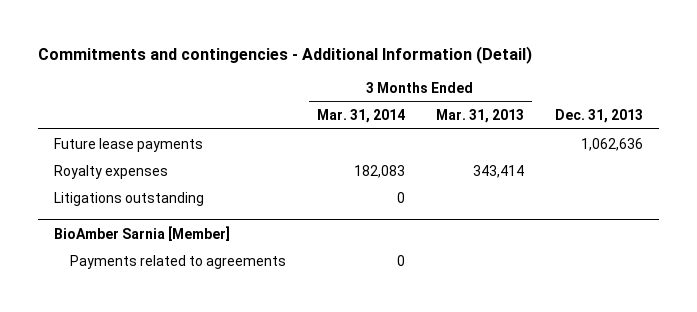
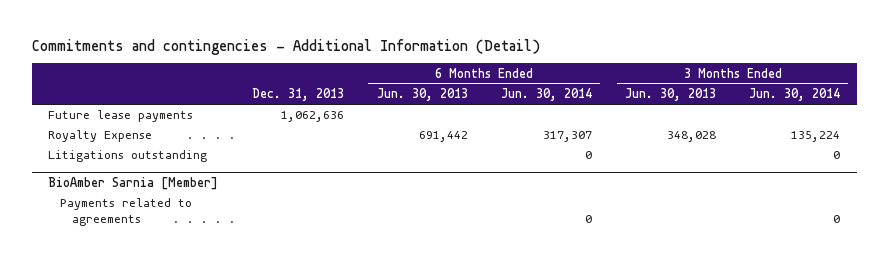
- | 3 Months Ended Mar. 31, 2014 | 3 Months Ended Mar. 31, 2013 | Dec. 31, 2013
+ | Dec. 31, 2013 | 6 Months Ended Jun. 30, 2013 | 6 Months Ended Jun. 30, 2014 | 3 Months Ended Jun. 30, 2013 | 3 Months Ended Jun. 30, 2014
- Royalty expenses | 182,083 | 343,414 |
+ Royalty Expense | | 691,442 | 317,307 | 348,028 | 135,224

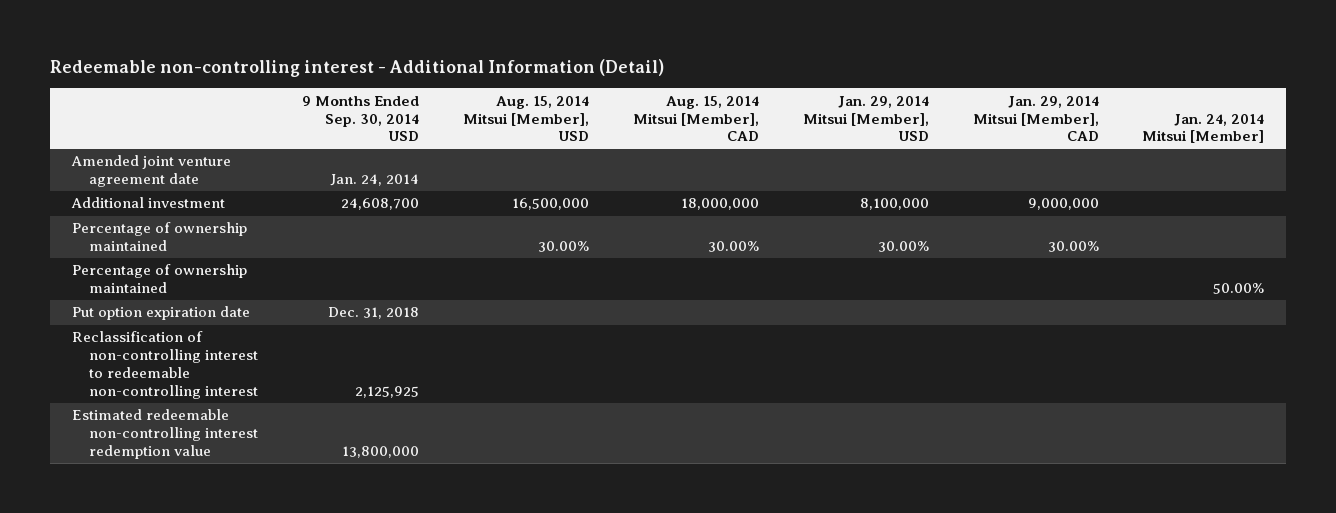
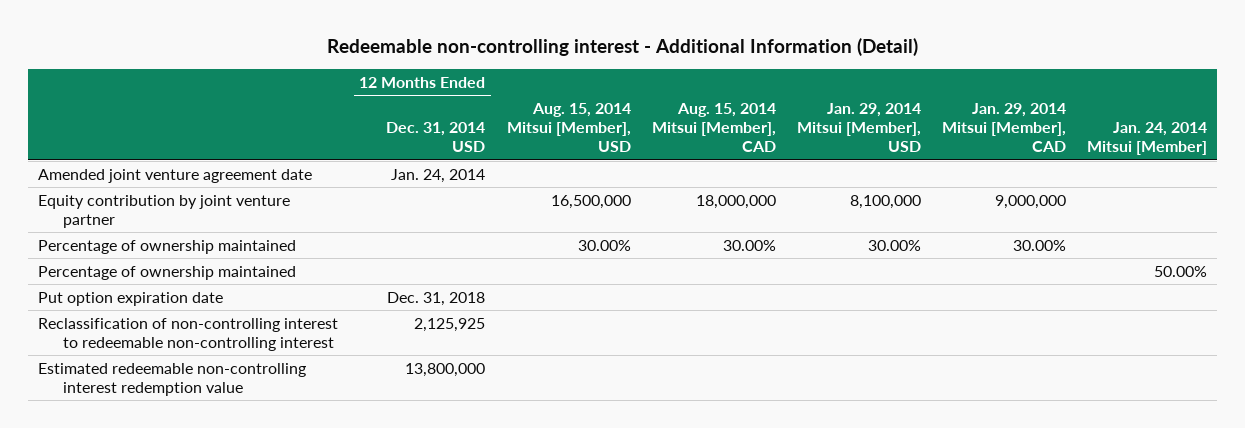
- | 9 Months Ended Sep. 30, 2014 USD | Aug. 15, 2014 Mitsui [Member], USD | Aug. 15, 2014 Mitsui [Member], CAD | Jan. 29, 2014 Mitsui [Member], USD | Jan. 29, 2014 Mitsui [Member], CAD | Jan. 24, 2014 Mitsui [Member]
+ | 12 Months Ended Dec. 31, 2014 USD | Aug. 15, 2014 Mitsui [Member], USD | Aug. 15, 2014 Mitsui [Member], CAD | Jan. 29, 2014 Mitsui [Member], USD | Jan. 29, 2014 Mitsui [Member], CAD | Jan. 24, 2014 Mitsui [Member]
- Additional investment | 24,608,700 | 16,500,000 | 18,000,000 | 8,100,000 | 9,000,000 |
+ Equity contribution by joint venture partner | | 16,500,000 | 18,000,000 | 8,100,000 | 9,000,000 |

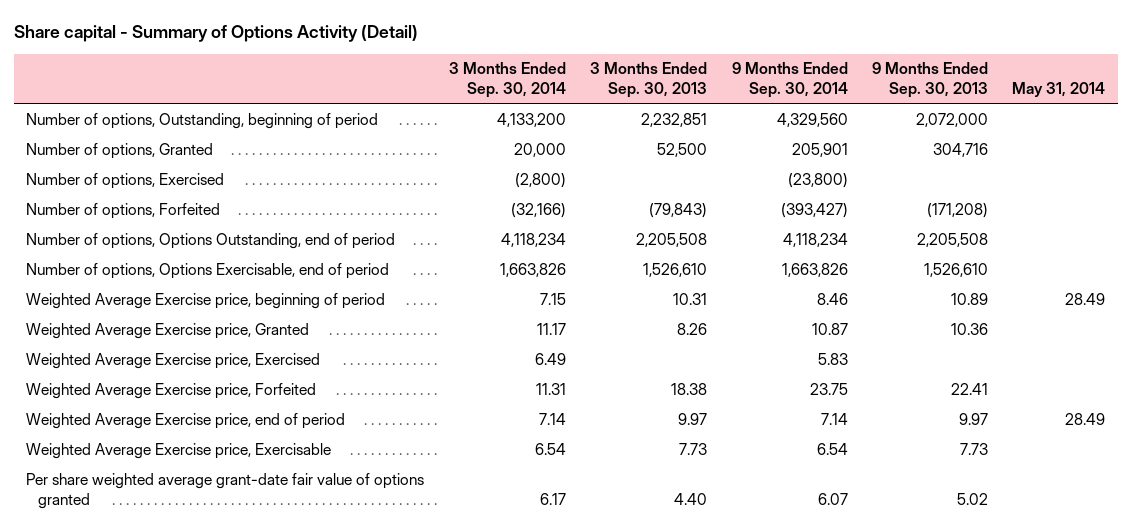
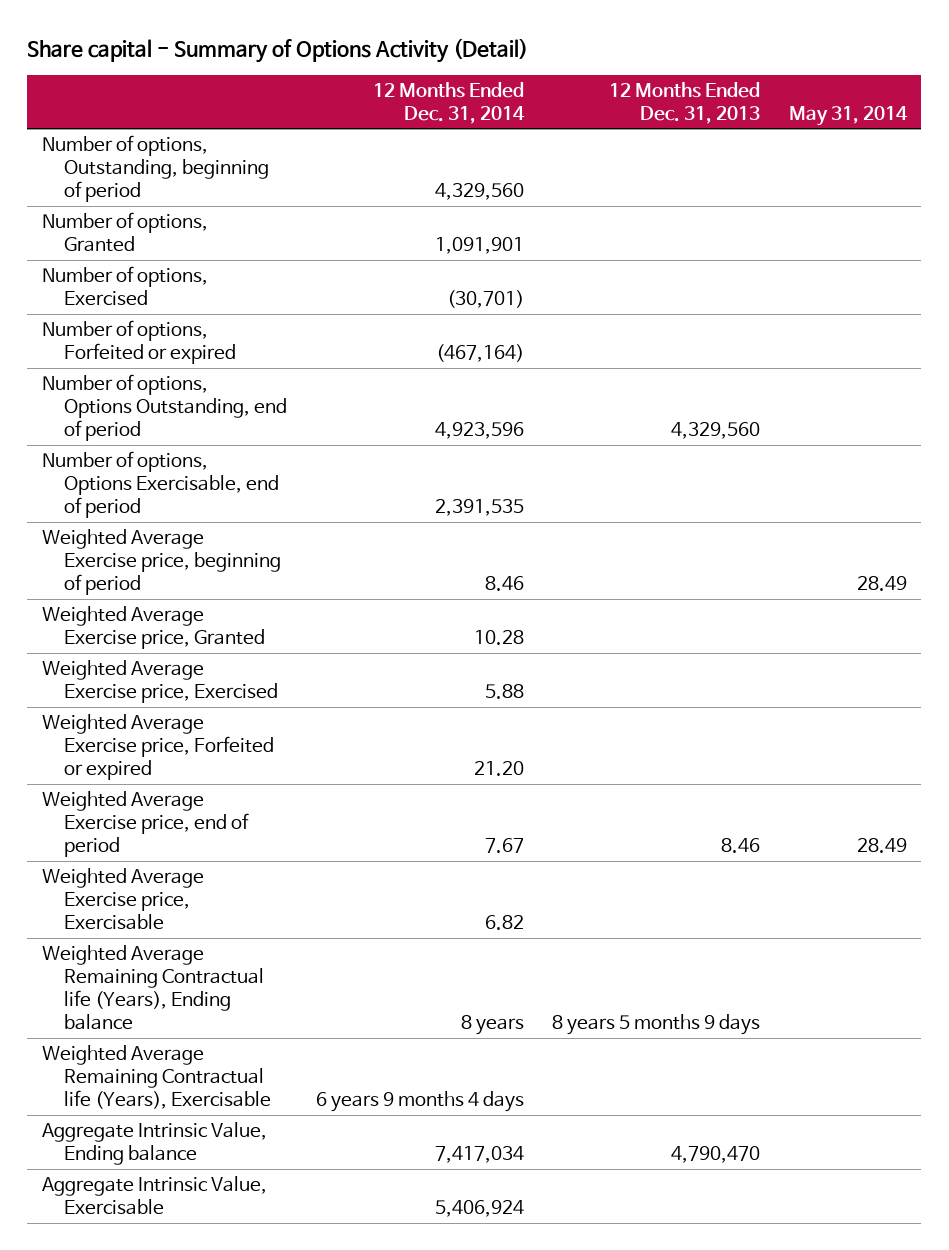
- | 3 Months Ended Sep. 30, 2014 | 3 Months Ended Sep. 30, 2013 | 9 Months Ended Sep. 30, 2014 | 9 Months Ended Sep. 30, 2013 | May 31, 2014
+ | 12 Months Ended Dec. 31, 2014 | 12 Months Ended Dec. 31, 2013 | May 31, 2014
- Number of options, Forfeited | (32,166) | (79,843) | (393,427) | (171,208) |
+ Number of options, Forfeited or expired | (467,164) | |
- Weighted Average Exercise price, Forfeited | 11.31 | 18.38 | 23.75 | 22.41 |
+ Weighted Average Exercise price, Forfeited or expired | 21.20 | |
- Per share weighted average grant-date fair value of options granted | 6.17 | 4.40 | 6.07 | 5.02 |
+ Weighted Average Remaining Contractual life (Years), Ending balance | 8 years | 8 years 5 months 9 days |
+ Weighted Average Remaining Contractual life (Years), Exercisable | 6 years 9 months 4 days | |
+ Aggregate Intrinsic Value, Ending balance | 7,417,034 | 4,790,470 |
+ Aggregate Intrinsic Value, Exercisable | 5,406,924 | |

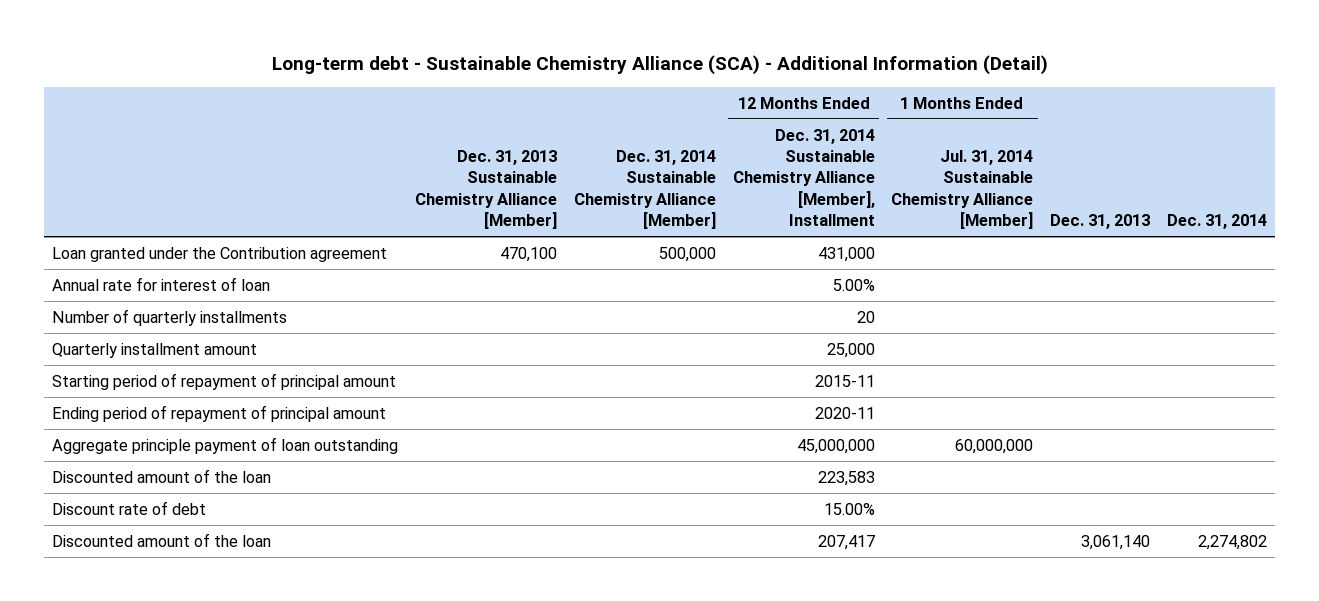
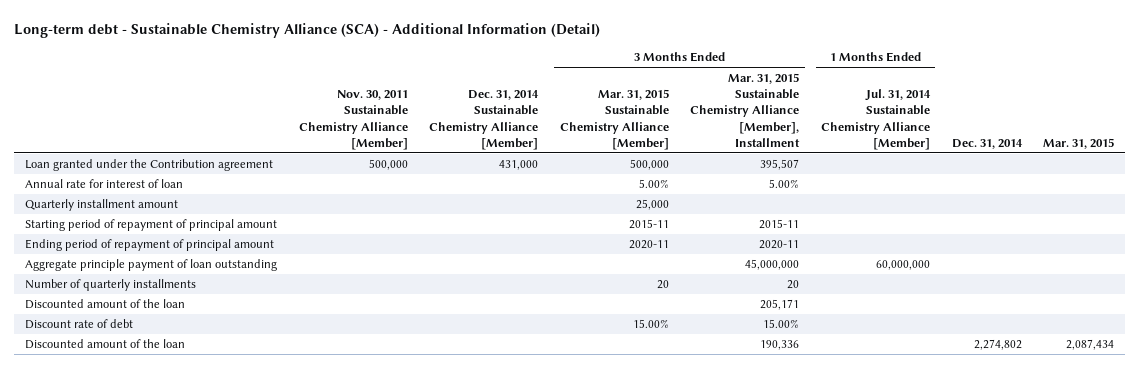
- | Dec. 31, 2013 Sustainable Chemistry Alliance [Member] | Dec. 31, 2014 Sustainable Chemistry Alliance [Member] | 12 Months Ended Dec. 31, 2014 Sustainable Chemistry Alliance [Member], Installment | 1 Months Ended Jul. 31, 2014 Sustainable Chemistry Alliance [Member] | Dec. 31, 2013 | Dec. 31, 2014
+ | Nov. 30, 2011 Sustainable Chemistry Alliance [Member] | Dec. 31, 2014 Sustainable Chemistry Alliance [Member] | 3 Months Ended Mar. 31, 2015 Sustainable Chemistry Alliance [Member] | 3 Months Ended Mar. 31, 2015 Sustainable Chemistry Alliance [Member], Installment | 1 Months Ended Jul. 31, 2014 Sustainable Chemistry Alliance [Member] | Dec. 31, 2014 | Mar. 31, 2015
- Loan granted under the Contribution agreement | 470,100 | 500,000 | 431,000 | | |
+ Loan granted under the Contribution agreement | 500,000 | 431,000 | 500,000 | 395,507 | | |
moved down: Number of quarterly installments | | | 20 | 20 | | |

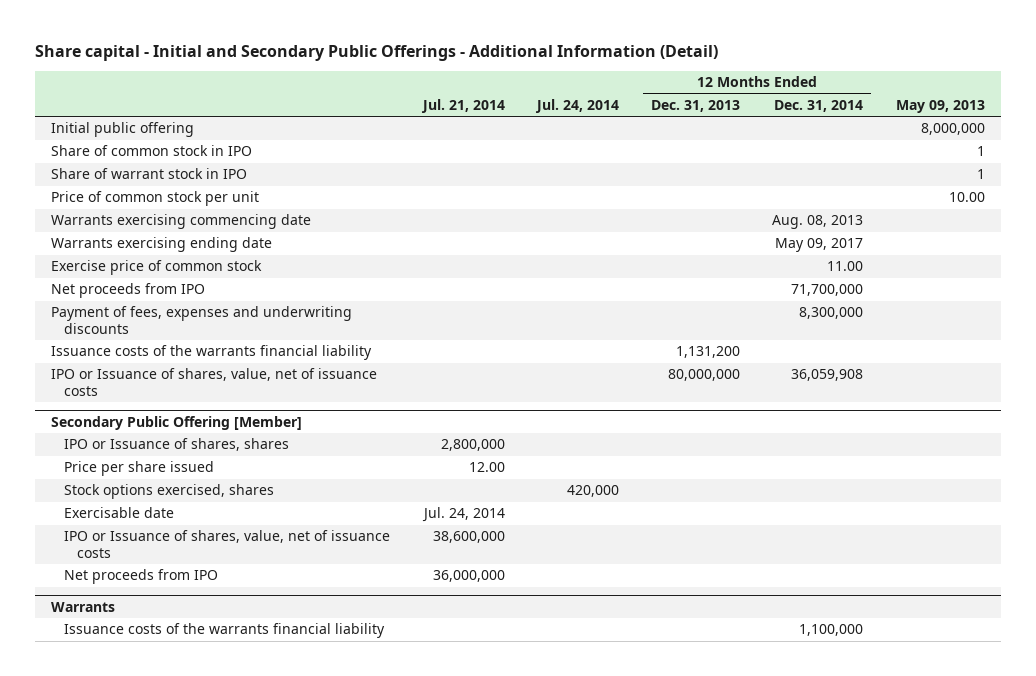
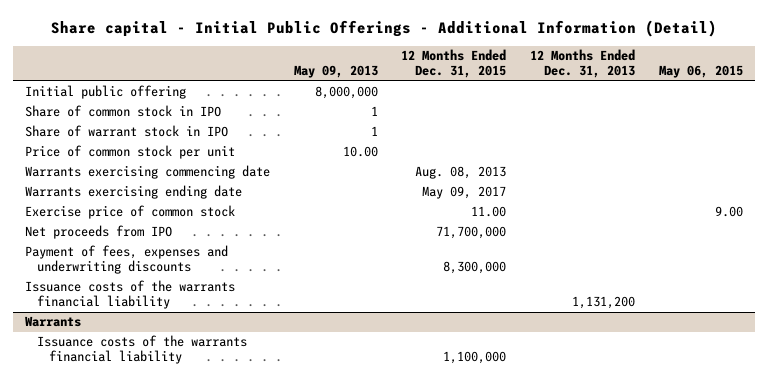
- Share capital - Initial and Secondary Public Offerings - Additional Information (Detail)
+ Share capital - Initial Public Offerings - Additional Information (Detail)
- | Jul. 21, 2014 | Jul. 24, 2014 | 12 Months Ended Dec. 31, 2013 | 12 Months Ended Dec. 31, 2014 | May 09, 2013
+ | May 09, 2013 | 12 Months Ended Dec. 31, 2015 | 12 Months Ended Dec. 31, 2013 | May 06, 2015
- IPO or Issuance of shares, value, net of issuance costs | | | 80,000,000 | 36,059,908 |
- Secondary Public Offering [Member]
- IPO or Issuance of shares, shares | 2,800,000 | | | |
- Price per share issued | 12.00 | | | |
- Stock options exercised, shares | | 420,000 | | |
- Exercisable date | Jul. 24, 2014 | | | |
- IPO or Issuance of shares, value, net of issuance costs | 38,600,000 | | | |
- Net proceeds from IPO | 36,000,000 | | | |

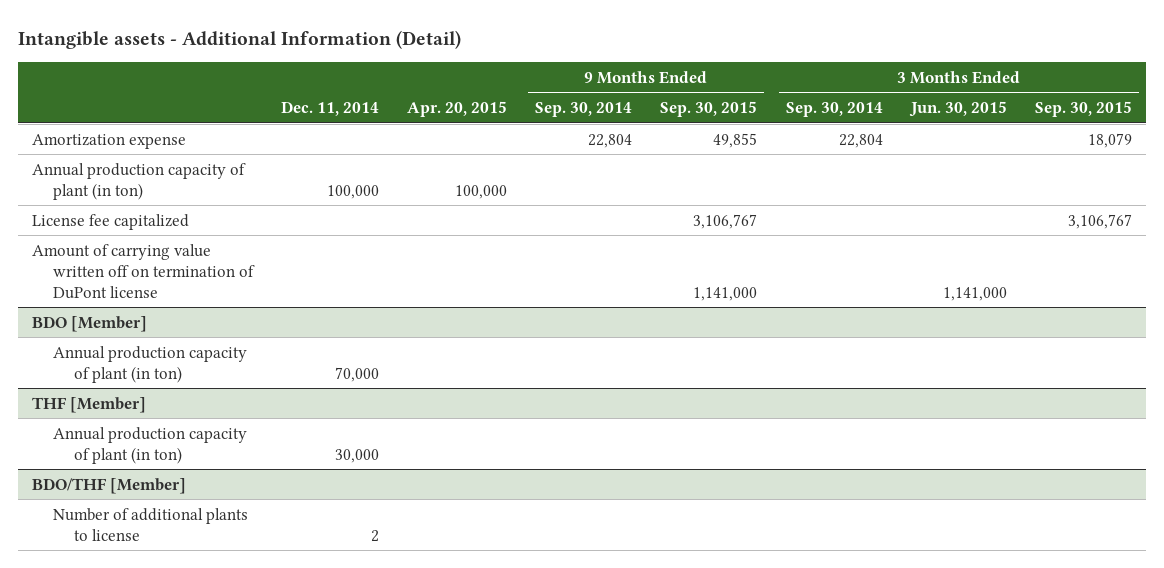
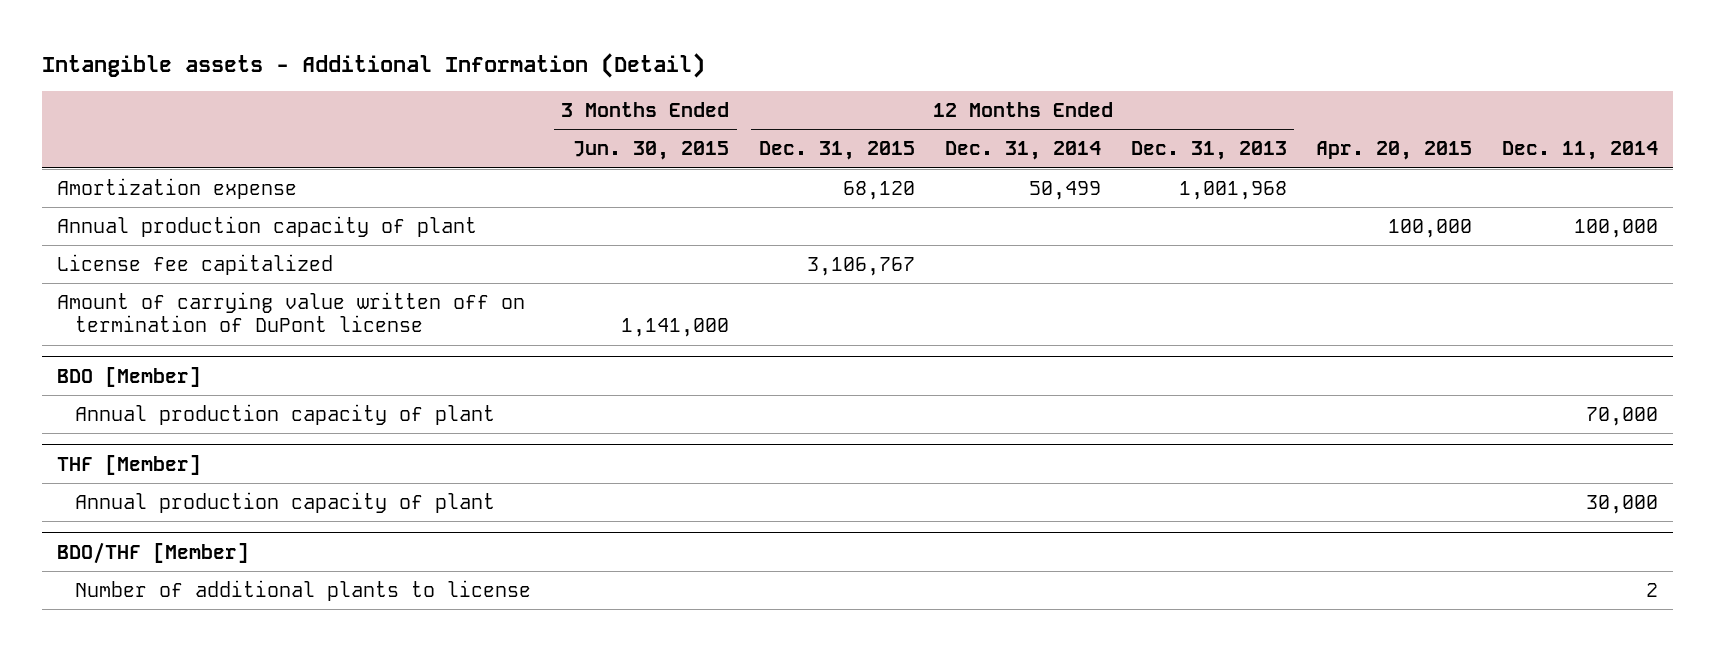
- | Dec. 11, 2014 | Apr. 20, 2015 | 9 Months Ended Sep. 30, 2014 | 9 Months Ended Sep. 30, 2015 | 3 Months Ended Sep. 30, 2014 | 3 Months Ended Jun. 30, 2015 | 3 Months Ended Sep. 30, 2015
+ | 3 Months Ended Jun. 30, 2015 | 12 Months Ended Dec. 31, 2015 | 12 Months Ended Dec. 31, 2014 | 12 Months Ended Dec. 31, 2013 | Apr. 20, 2015 | Dec. 11, 2014
- Annual production capacity of plant (in ton) | 100,000 | 100,000 | | | | |
+ Annual production capacity of plant | | | | | 100,000 | 100,000
@ BDO [Member]
- Annual production capacity of plant (in ton) | 70,000 | | | | | |
+ Annual production capacity of plant | | | | | | 70,000
@ THF [Member]
- Annual production capacity of plant (in ton) | 30,000 | | | | | |
+ Annual production capacity of plant | | | | | | 30,000

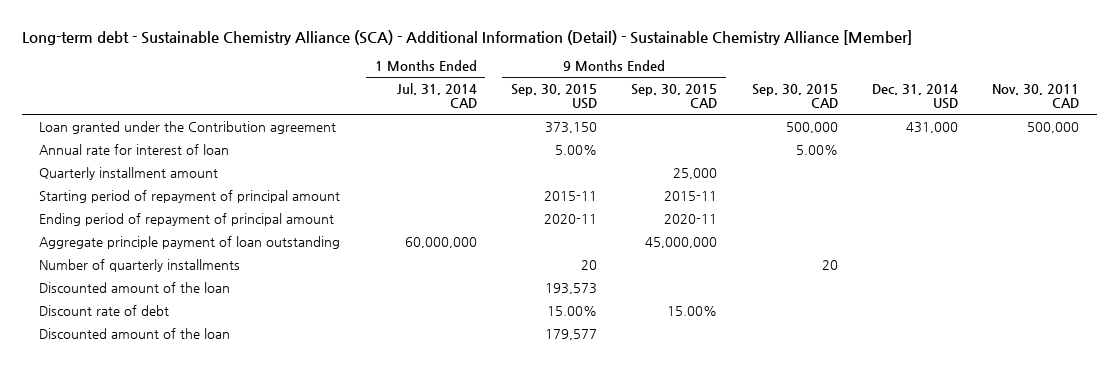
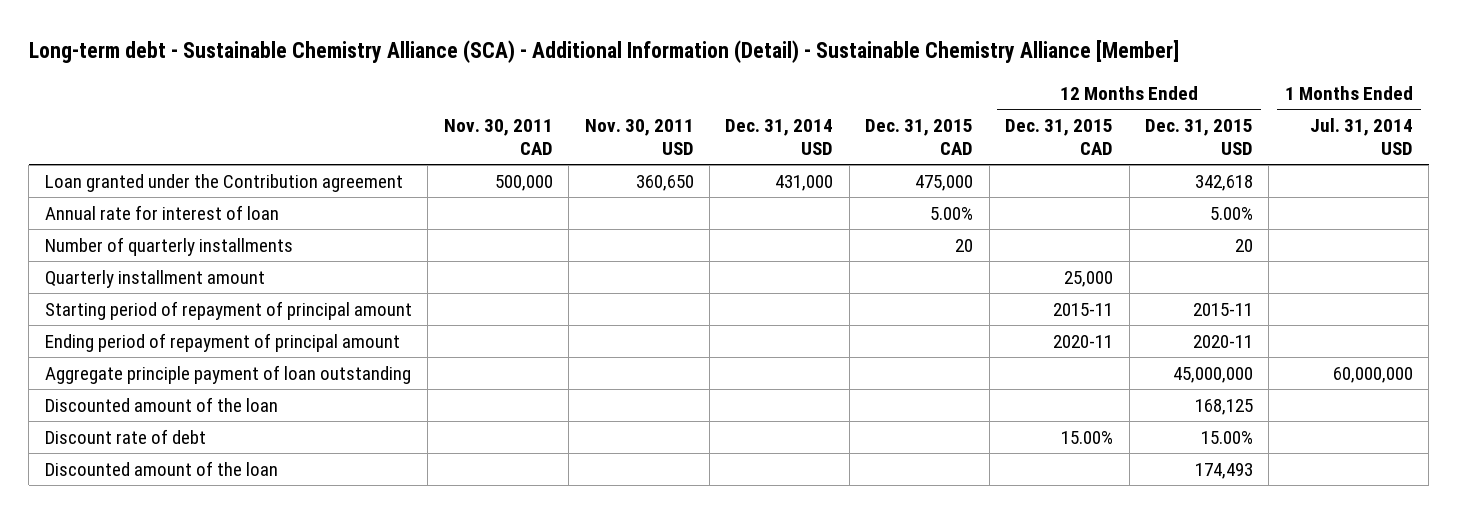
- | 1 Months Ended Jul. 31, 2014 CAD | 9 Months Ended Sep. 30, 2015 USD | 9 Months Ended Sep. 30, 2015 CAD | Sep. 30, 2015 CAD | Dec. 31, 2014 USD | Nov. 30, 2011 CAD
+ | Nov. 30, 2011 CAD | Nov. 30, 2011 USD | Dec. 31, 2014 USD | Dec. 31, 2015 CAD | 12 Months Ended Dec. 31, 2015 CAD | 12 Months Ended Dec. 31, 2015 USD | 1 Months Ended Jul. 31, 2014 USD
moved up: Number of quarterly installments | | | | 20 | | 20 |

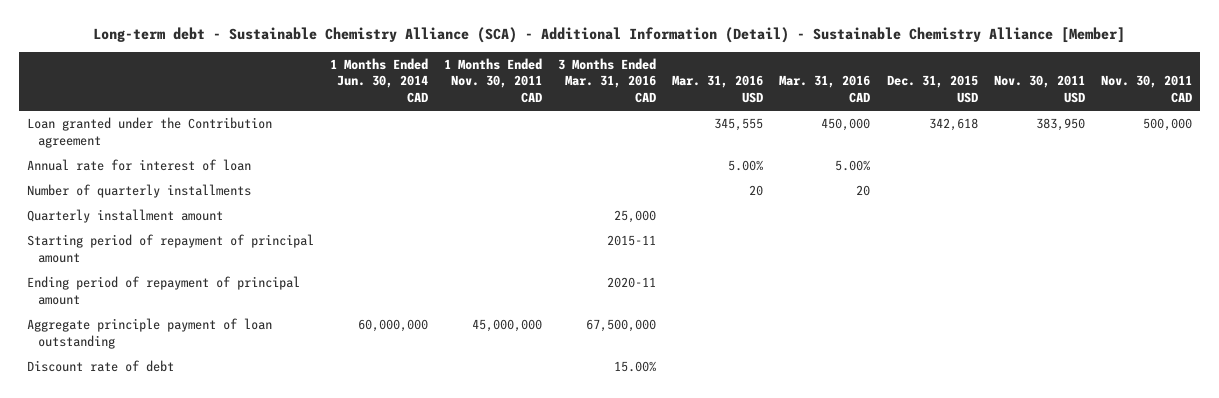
- | Nov. 30, 2011 CAD | Nov. 30, 2011 USD | Dec. 31, 2014 USD | Dec. 31, 2015 CAD | 12 Months Ended Dec. 31, 2015 CAD | 12 Months Ended Dec. 31, 2015 USD | 1 Months Ended Jul. 31, 2014 USD
+ | 1 Months Ended Jun. 30, 2014 CAD | 1 Months Ended Nov. 30, 2011 CAD | 3 Months Ended Mar. 31, 2016 CAD | Mar. 31, 2016 USD | Mar. 31, 2016 CAD | Dec. 31, 2015 USD | Nov. 30, 2011 USD | Nov. 30, 2011 CAD
- Loan granted under the Contribution agreement | 500,000 | 360,650 | 431,000 | 475,000 | | 342,618 |
+ Loan granted under the Contribution agreement | | | | 345,555 | 450,000 | 342,618 | 383,950 | 500,000
- Discounted amount of the loan | | | | | | 168,125 |
- Discounted amount of the loan | | | | | | 174,493 |

